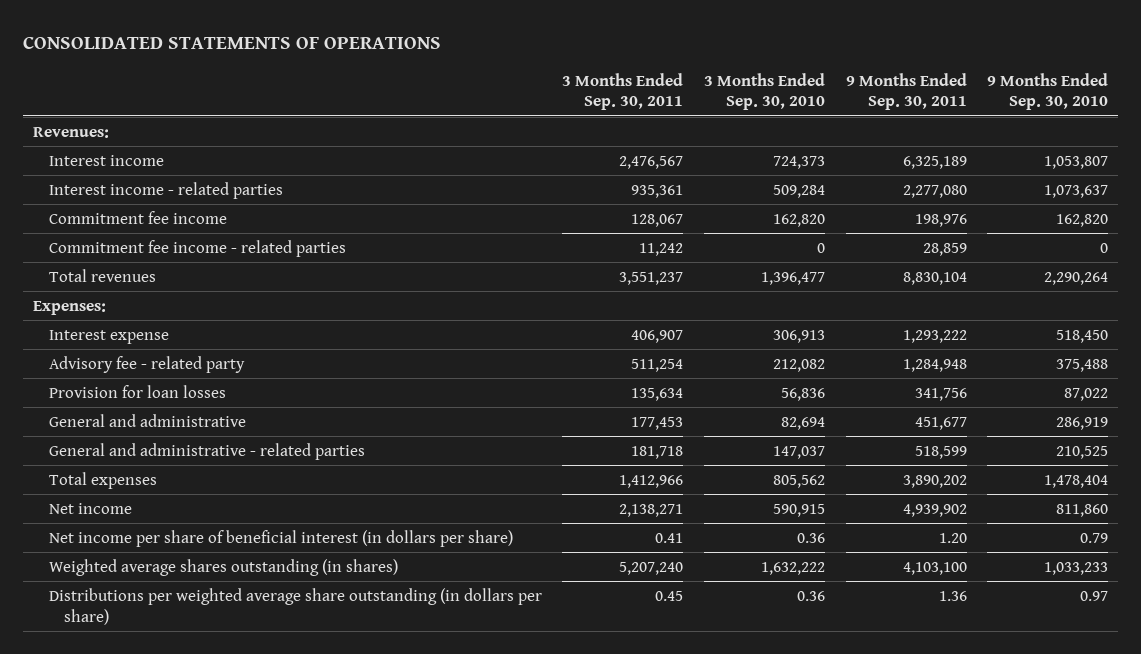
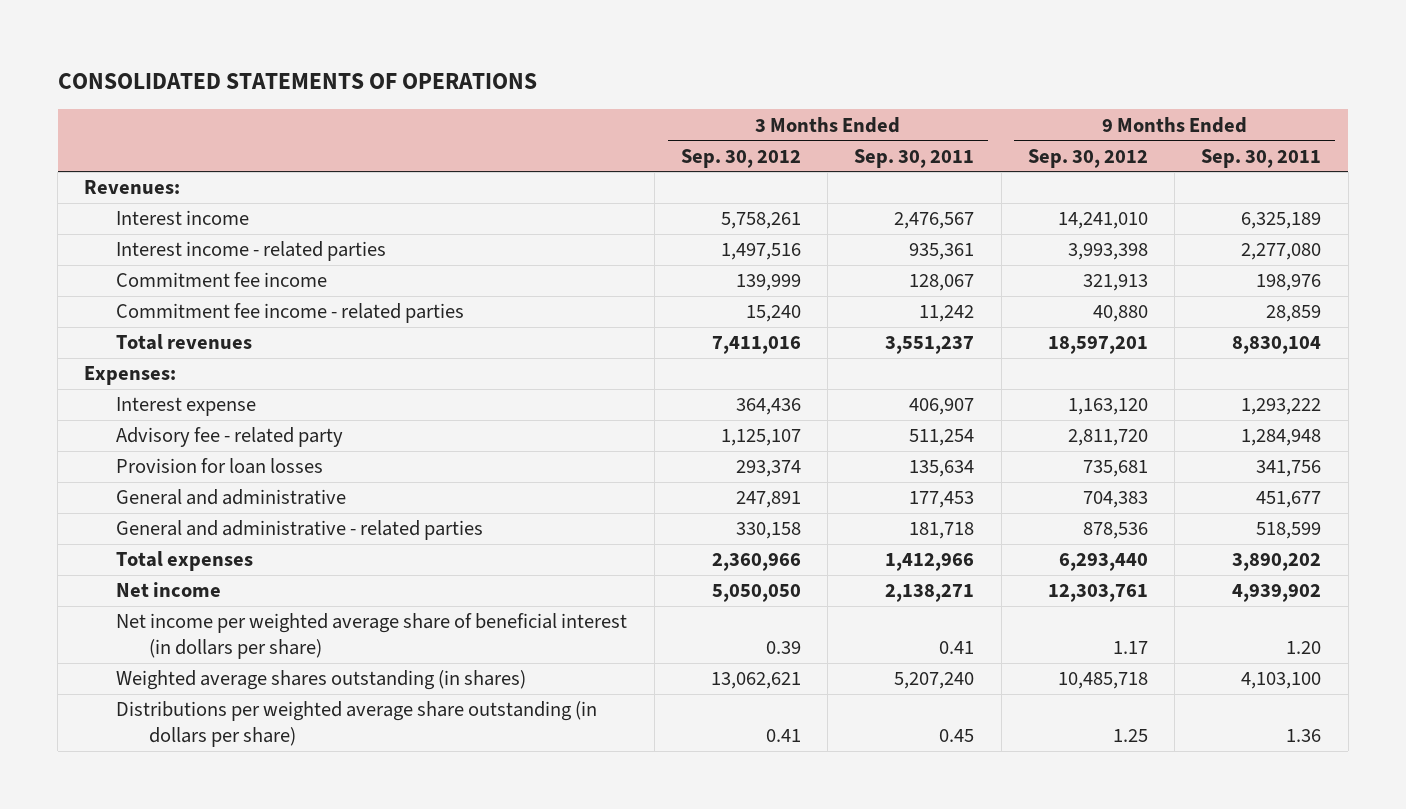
- | 3 Months Ended Sep. 30, 2011 | 3 Months Ended Sep. 30, 2010 | 9 Months Ended Sep. 30, 2011 | 9 Months Ended Sep. 30, 2010
+ | 3 Months Ended Sep. 30, 2012 | 3 Months Ended Sep. 30, 2011 | 9 Months Ended Sep. 30, 2012 | 9 Months Ended Sep. 30, 2011
- Net income per share of beneficial interest (in dollars per share) | 0.41 | 0.36 | 1.20 | 0.79
+ Net income per weighted average share of beneficial interest (in dollars per share) | 0.39 | 0.41 | 1.17 | 1.20

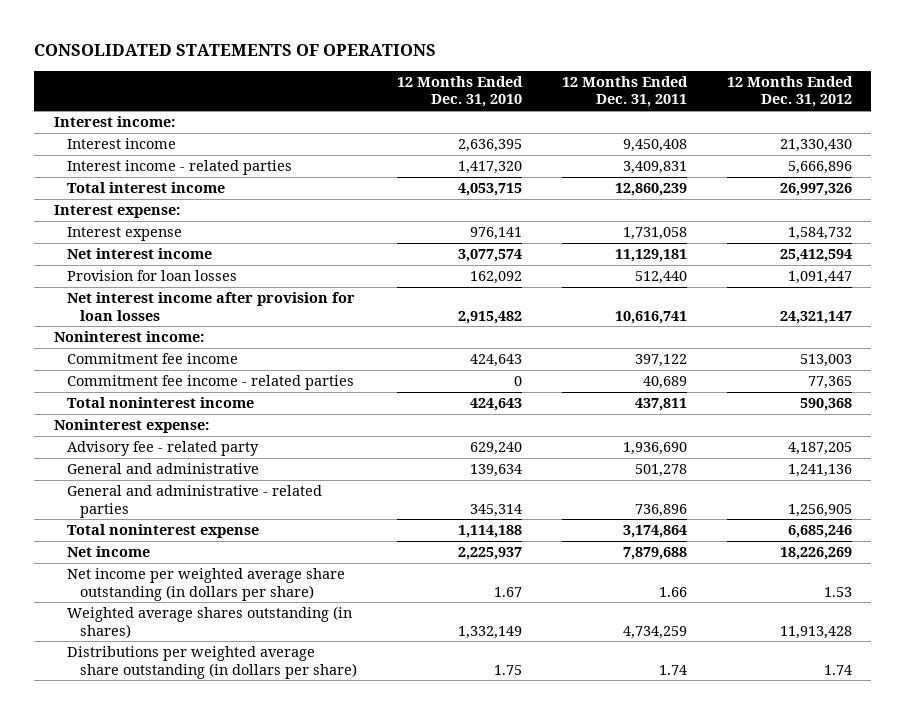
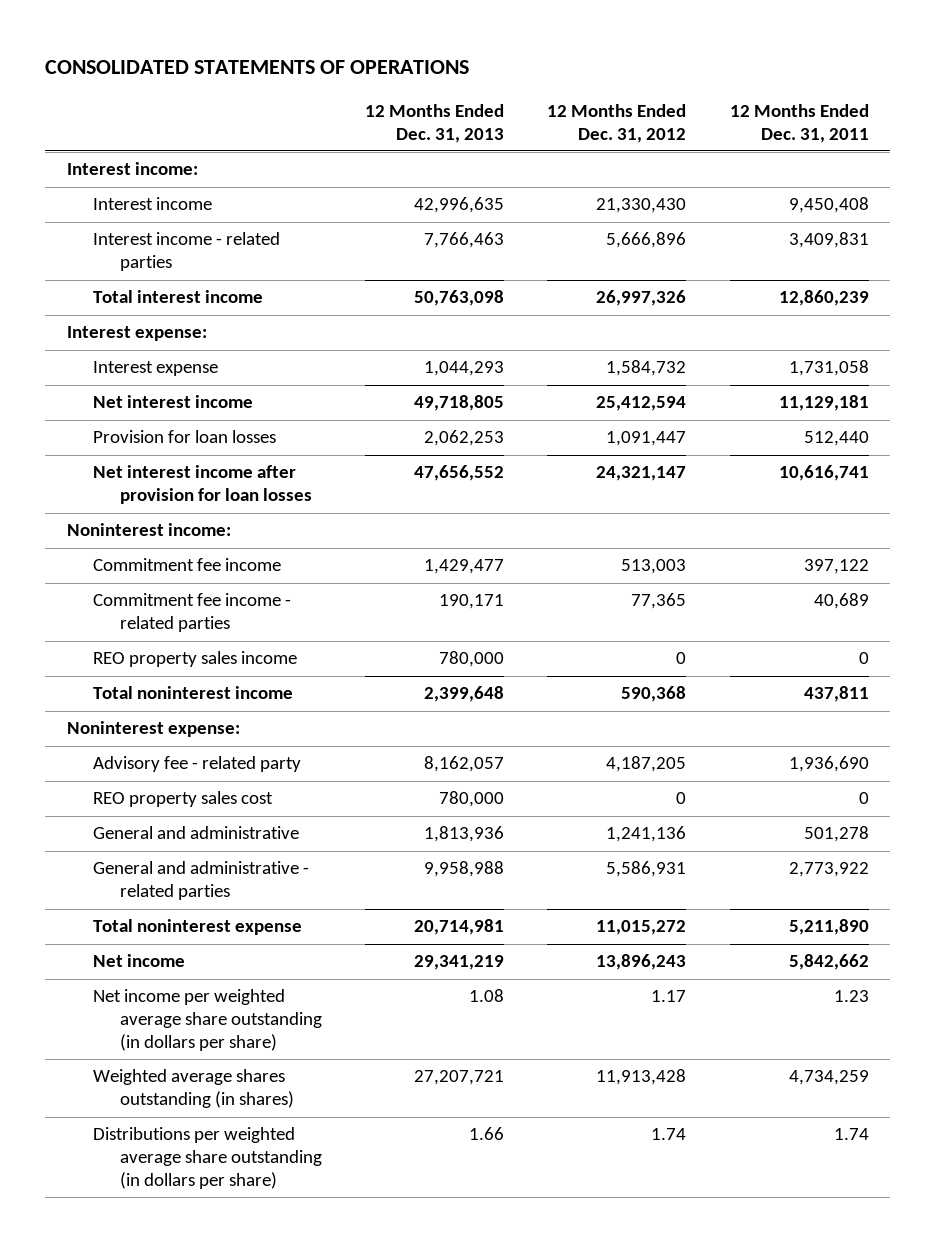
- | 12 Months Ended Dec. 31, 2010 | 12 Months Ended Dec. 31, 2011 | 12 Months Ended Dec. 31, 2012
+ | 12 Months Ended Dec. 31, 2013 | 12 Months Ended Dec. 31, 2012 | 12 Months Ended Dec. 31, 2011
+ REO property sales income | 780,000 | 0 | 0
+ REO property sales cost | 780,000 | 0 | 0
- General and administrative - related parties | 345,314 | 736,896 | 1,256,905
- Total noninterest expense | 1,114,188 | 3,174,864 | 6,685,246
- Net income | 2,225,937 | 7,879,688 | 18,226,269
- Net income per weighted average share outstanding (in dollars per share) | 1.67 | 1.66 | 1.53
+ General and administrative - related parties | 9,958,988 | 5,586,931 | 2,773,922
+ Total noninterest expense | 20,714,981 | 11,015,272 | 5,211,890
+ Net income | 29,341,219 | 13,896,243 | 5,842,662
+ Net income per weighted average share outstanding (in dollars per share) | 1.08 | 1.17 | 1.23

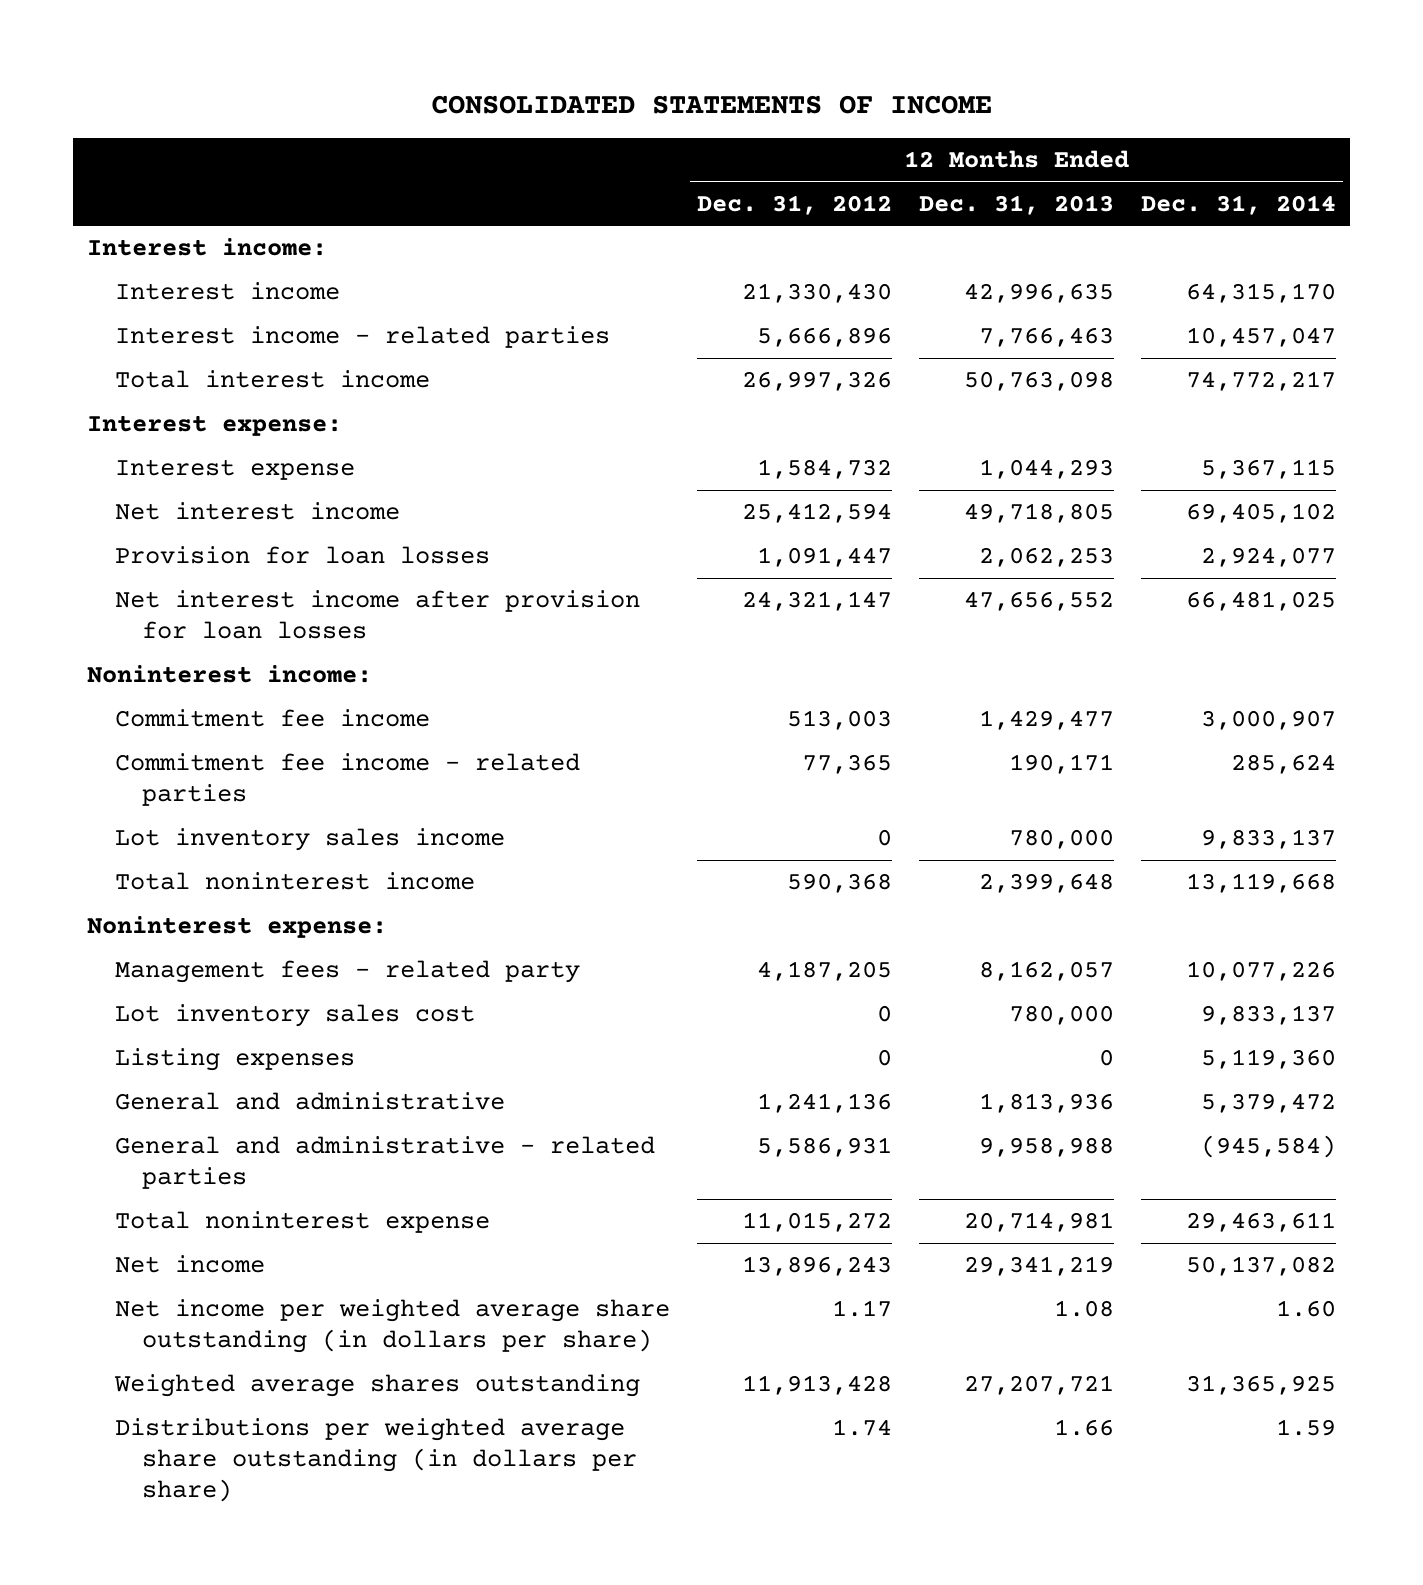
- CONSOLIDATED STATEMENTS OF OPERATIONS
+ CONSOLIDATED STATEMENTS OF INCOME
- | 12 Months Ended Dec. 31, 2013 | 12 Months Ended Dec. 31, 2012 | 12 Months Ended Dec. 31, 2011
+ | 12 Months Ended Dec. 31, 2012 | 12 Months Ended Dec. 31, 2013 | 12 Months Ended Dec. 31, 2014
- REO property sales income | 780,000 | 0 | 0
+ Lot inventory sales income | 0 | 780,000 | 9,833,137
- Advisory fee - related party | 8,162,057 | 4,187,205 | 1,936,690
- REO property sales cost | 780,000 | 0 | 0
+ Management fees - related party | 4,187,205 | 8,162,057 | 10,077,226
+ Lot inventory sales cost | 0 | 780,000 | 9,833,137
+ Listing expenses | 0 | 0 | 5,119,360
- Weighted average shares outstanding (in shares) | 27,207,721 | 11,913,428 | 4,734,259
+ Weighted average shares outstanding | 11,913,428 | 27,207,721 | 31,365,925

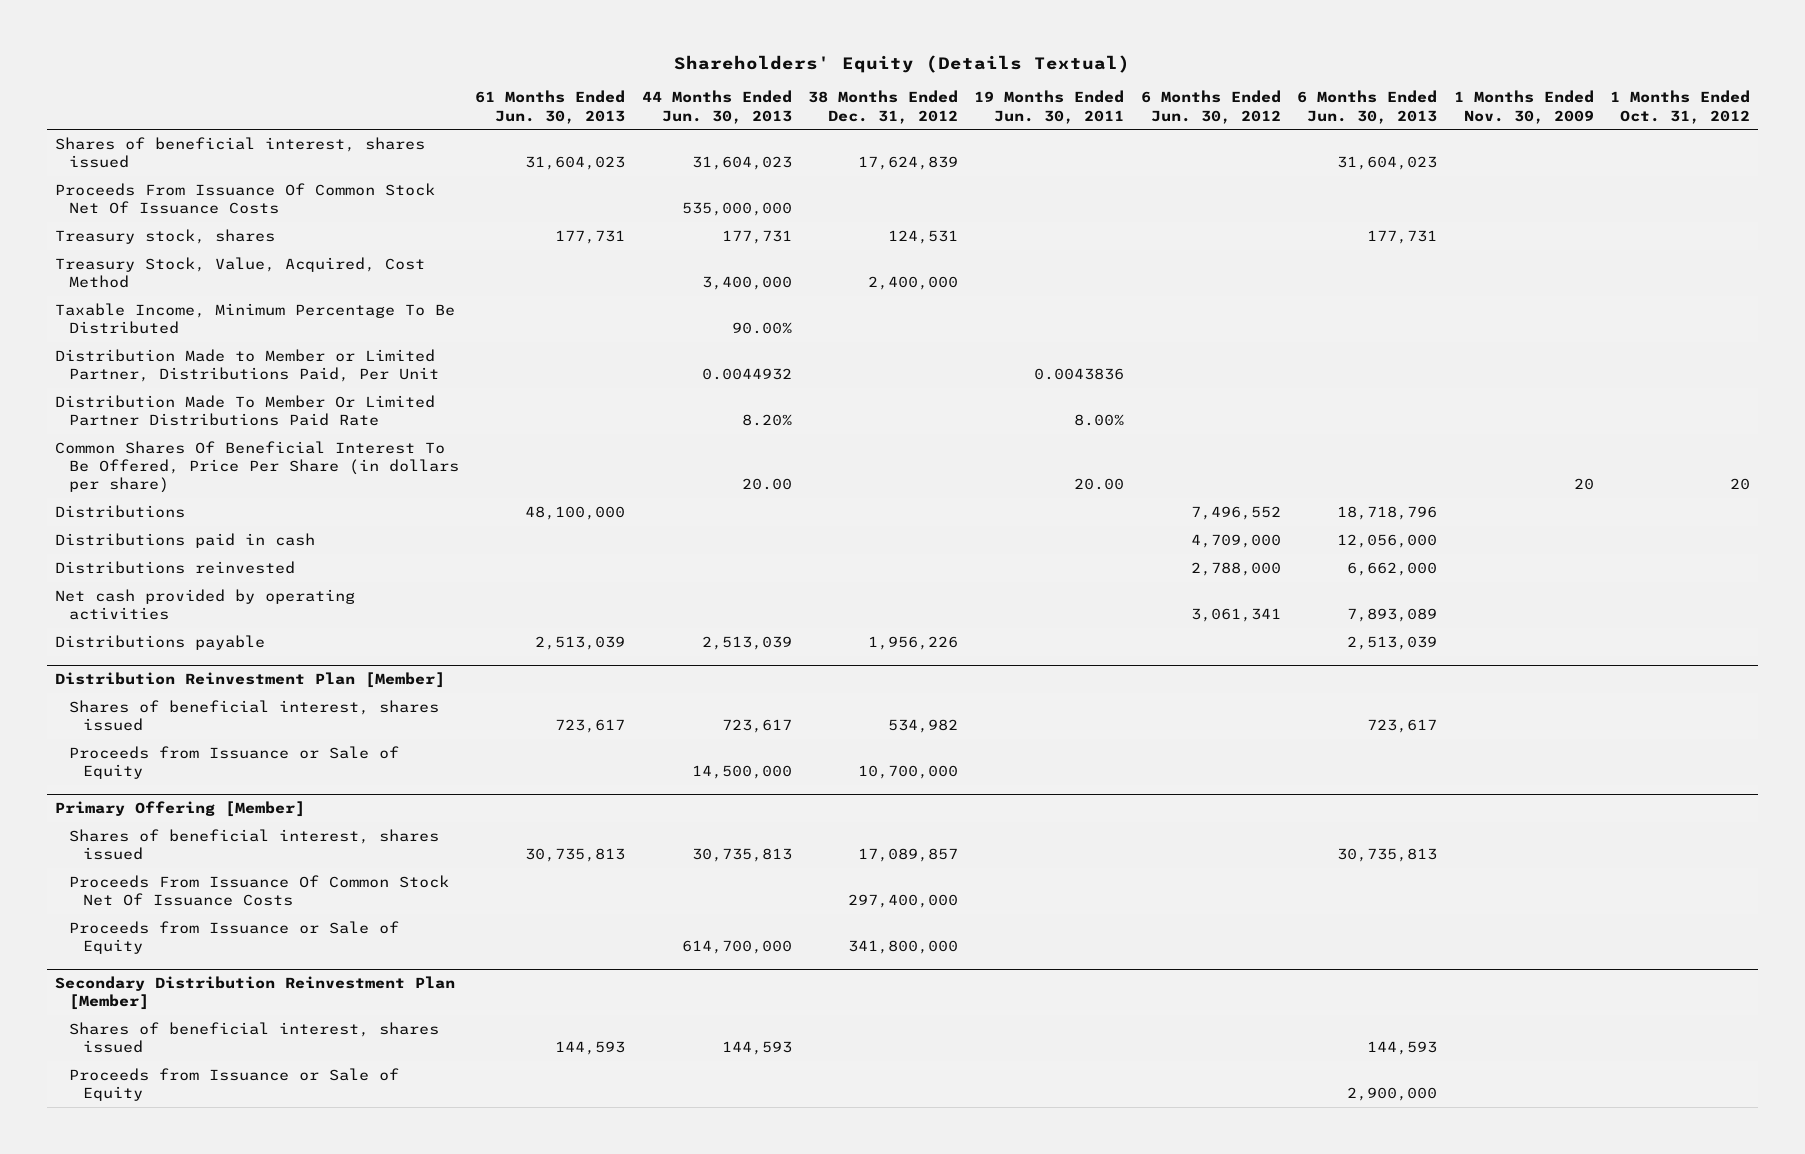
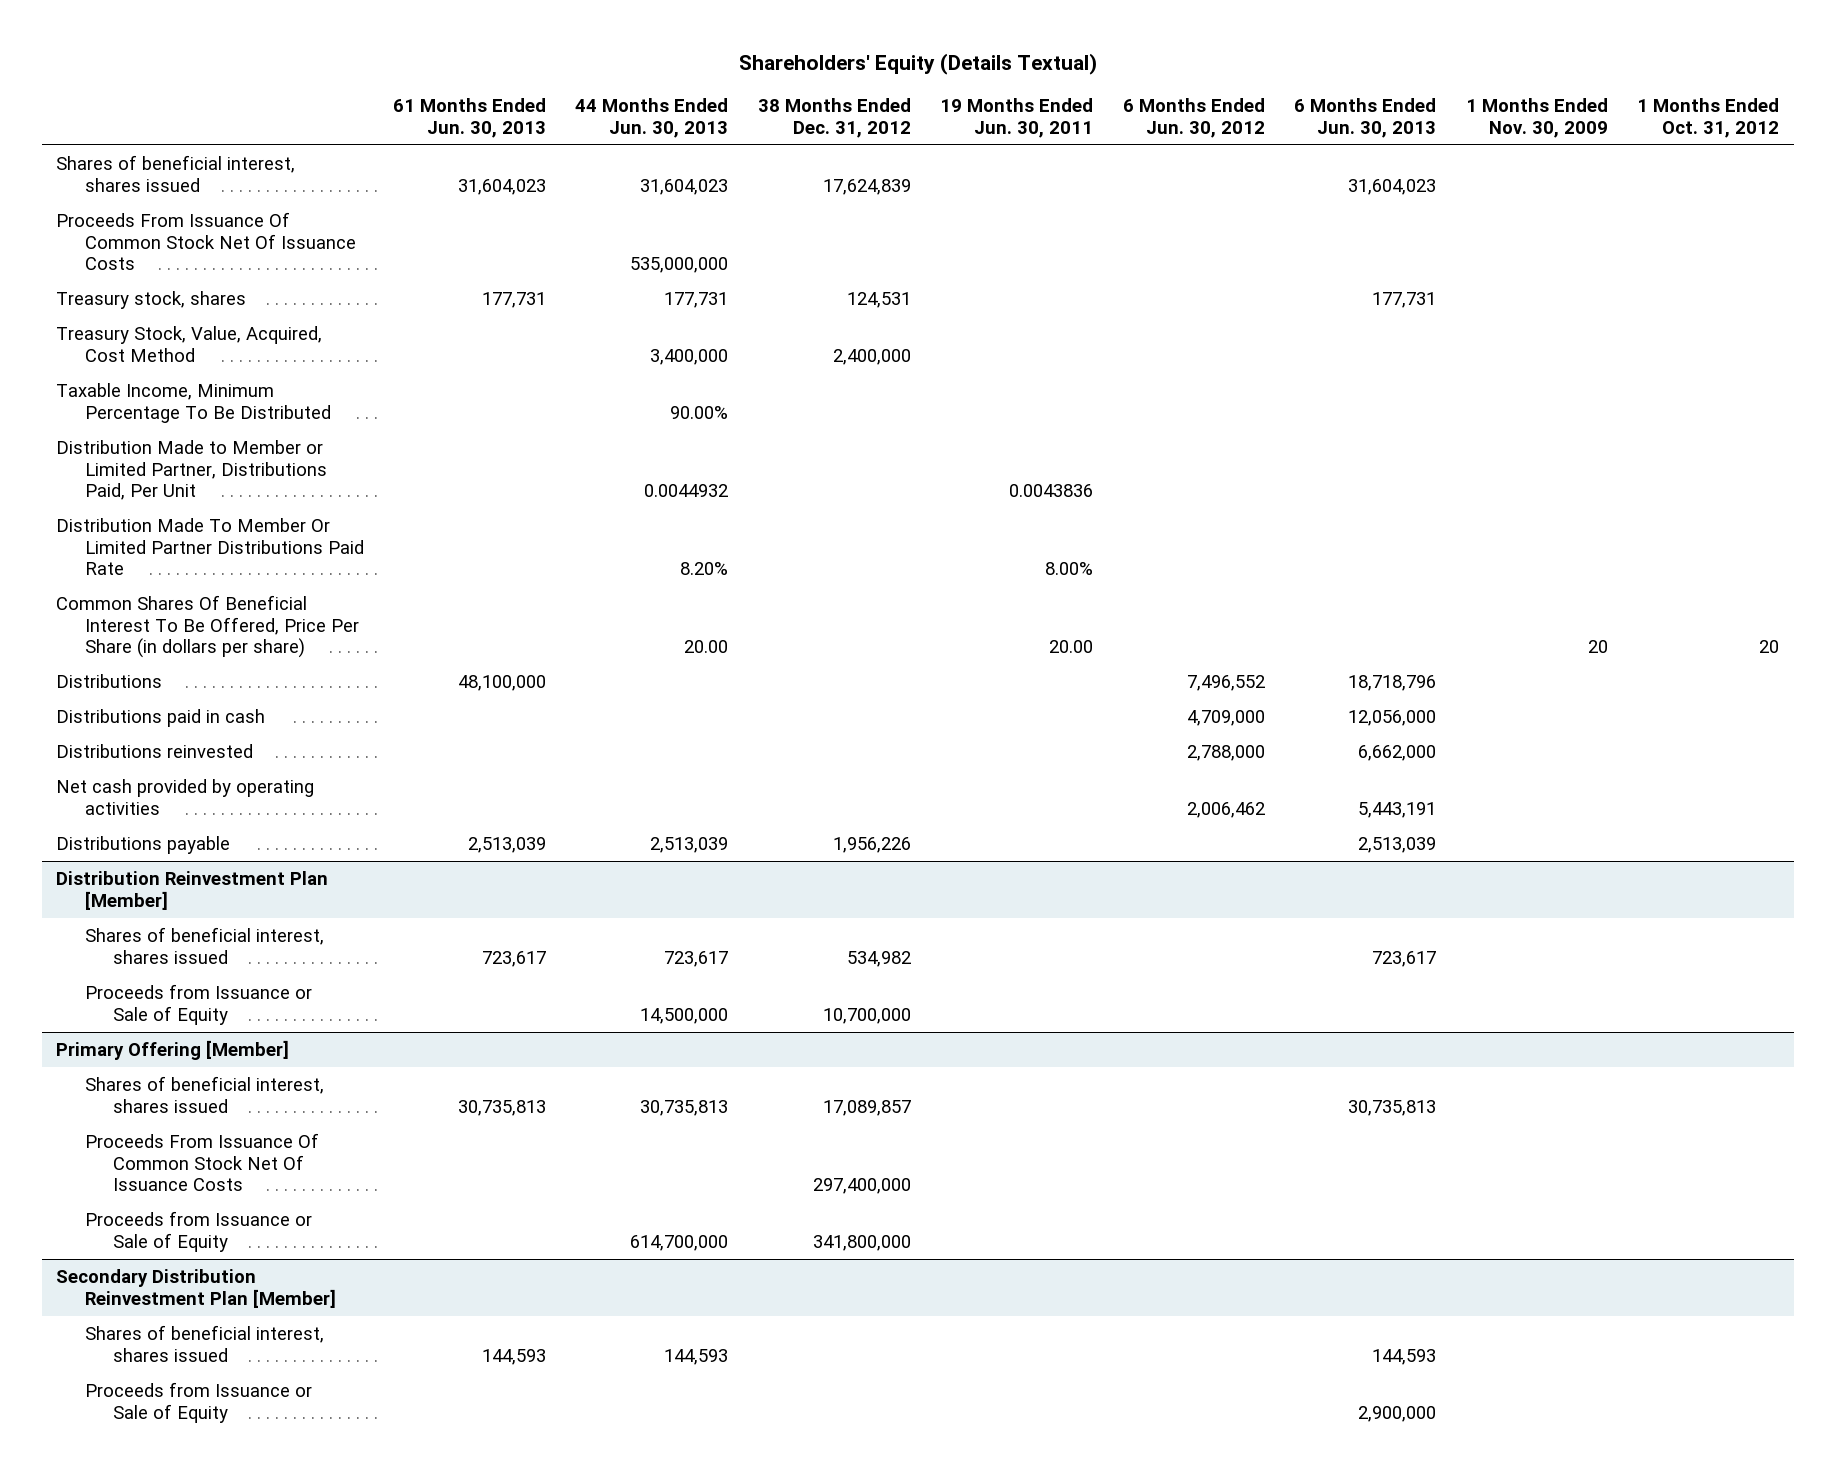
- Net cash provided by operating activities | | | | | 3,061,341 | 7,893,089 | |
+ Net cash provided by operating activities | | | | | 2,006,462 | 5,443,191 | |

